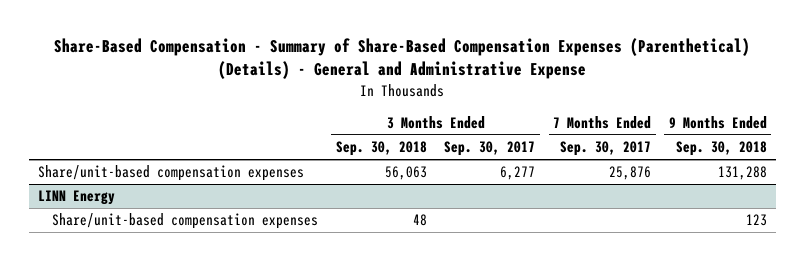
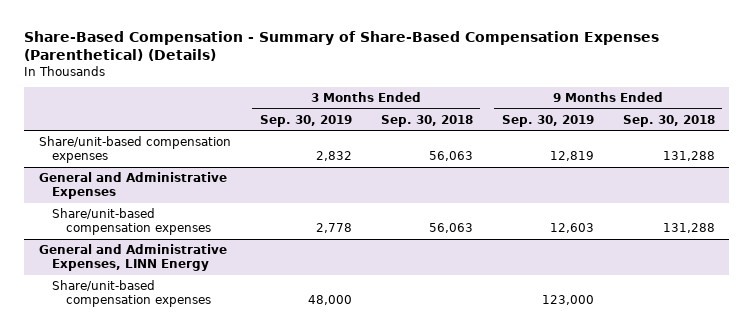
- Share-Based Compensation - Summary of Share-Based Compensation Expenses (Parenthetical) (Details) - General and Administrative Expense
+ Share-Based Compensation - Summary of Share-Based Compensation Expenses (Parenthetical) (Details)
- | 3 Months Ended Sep. 30, 2018 | 3 Months Ended Sep. 30, 2017 | 7 Months Ended Sep. 30, 2017 | 9 Months Ended Sep. 30, 2018
+ | 3 Months Ended Sep. 30, 2019 | 3 Months Ended Sep. 30, 2018 | 9 Months Ended Sep. 30, 2019 | 9 Months Ended Sep. 30, 2018
- LINN Energy
- Share/unit-based compensation expenses | 48 | | | 123
+ General and Administrative Expenses
+ Share/unit-based compensation expenses | 2,778 | 56,063 | 12,603 | 131,288
+ General and Administrative Expenses, LINN Energy
+ Share/unit-based compensation expenses | 48,000 | | 123,000 |

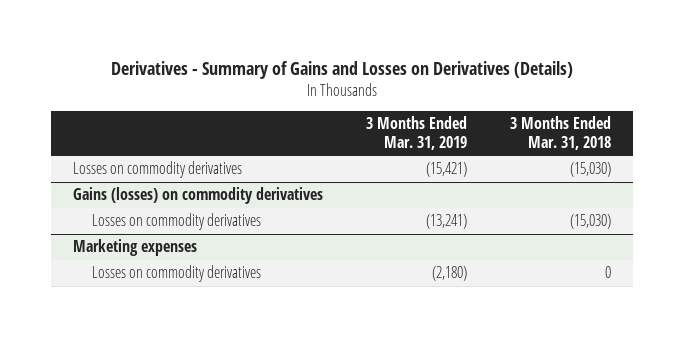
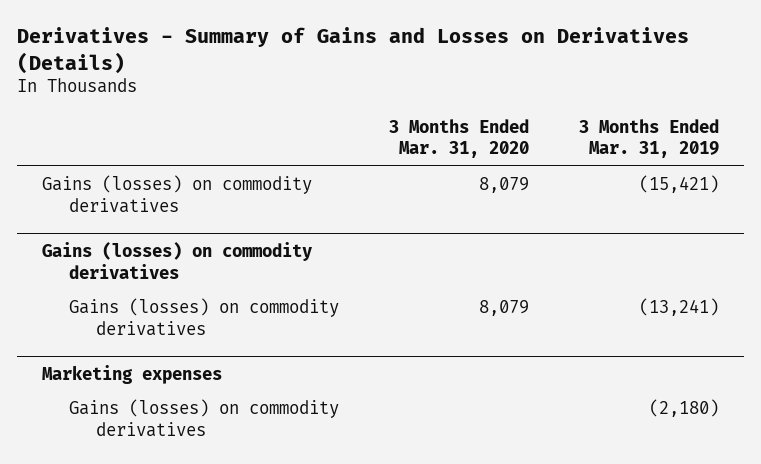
- | 3 Months Ended Mar. 31, 2019 | 3 Months Ended Mar. 31, 2018
+ | 3 Months Ended Mar. 31, 2020 | 3 Months Ended Mar. 31, 2019
- Losses on commodity derivatives | (15,421) | (15,030)
+ Gains (losses) on commodity derivatives | 8,079 | (15,421)
@ Gains (losses) on commodity derivatives
- Losses on commodity derivatives | (13,241) | (15,030)
+ Gains (losses) on commodity derivatives | 8,079 | (13,241)
@ Marketing expenses
- Losses on commodity derivatives | (2,180) | 0
+ Gains (losses) on commodity derivatives | | (2,180)

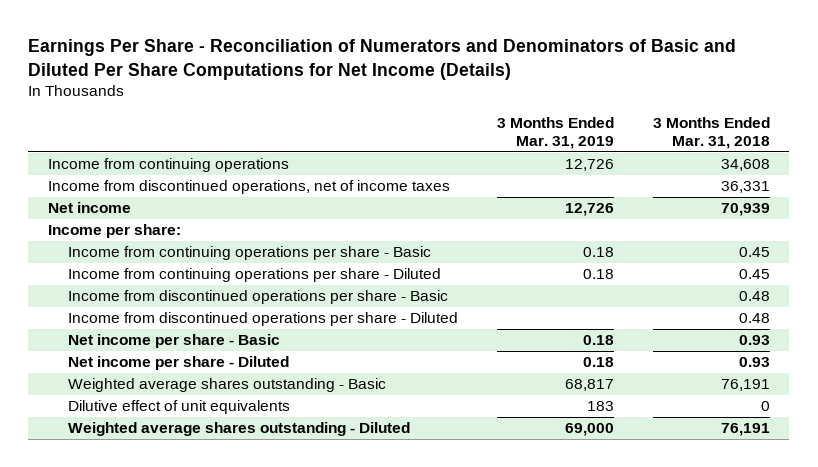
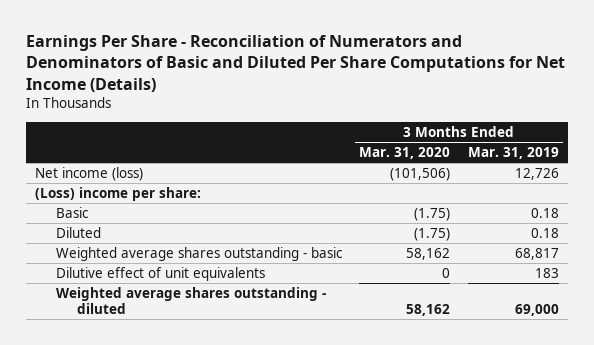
- | 3 Months Ended Mar. 31, 2019 | 3 Months Ended Mar. 31, 2018
+ | 3 Months Ended Mar. 31, 2020 | 3 Months Ended Mar. 31, 2019
- Income from continuing operations | 12,726 | 34,608
- Income from discontinued operations, net of income taxes | | 36,331
- Net income | 12,726 | 70,939
- Income per share:
- Income from continuing operations per share - Basic | 0.18 | 0.45
- Income from continuing operations per share - Diluted | 0.18 | 0.45
- Income from discontinued operations per share - Basic | | 0.48
- Income from discontinued operations per share - Diluted | | 0.48
- Net income per share - Basic | 0.18 | 0.93
- Net income per share - Diluted | 0.18 | 0.93
- Weighted average shares outstanding - Basic | 68,817 | 76,191
+ Net income (loss) | (101,506) | 12,726
+ (Loss) income per share:
+ Basic | (1.75) | 0.18
+ Diluted | (1.75) | 0.18
+ Weighted average shares outstanding - basic | 58,162 | 68,817
- Weighted average shares outstanding - Diluted | 69,000 | 76,191
+ Weighted average shares outstanding - diluted | 58,162 | 69,000

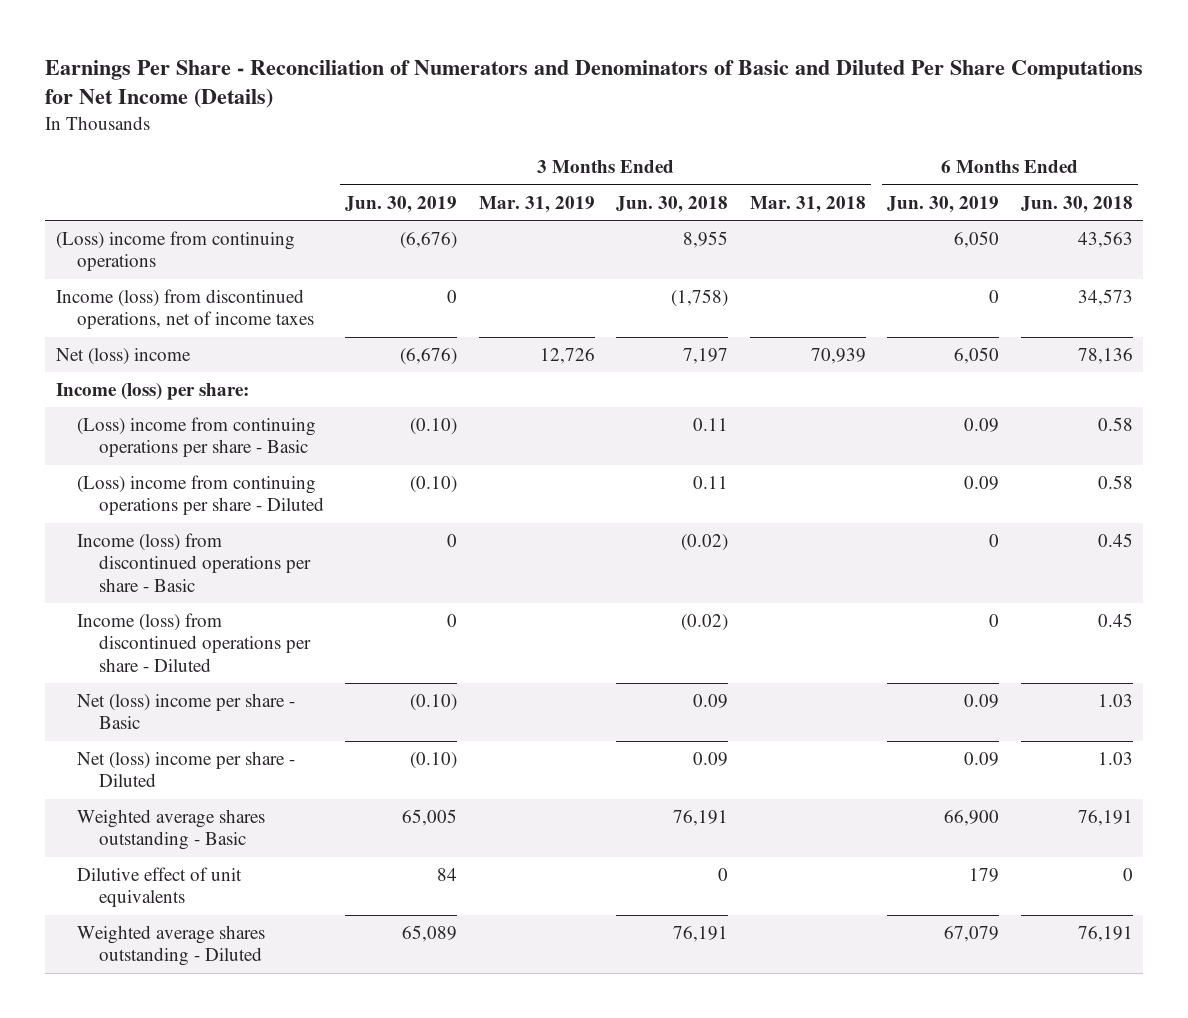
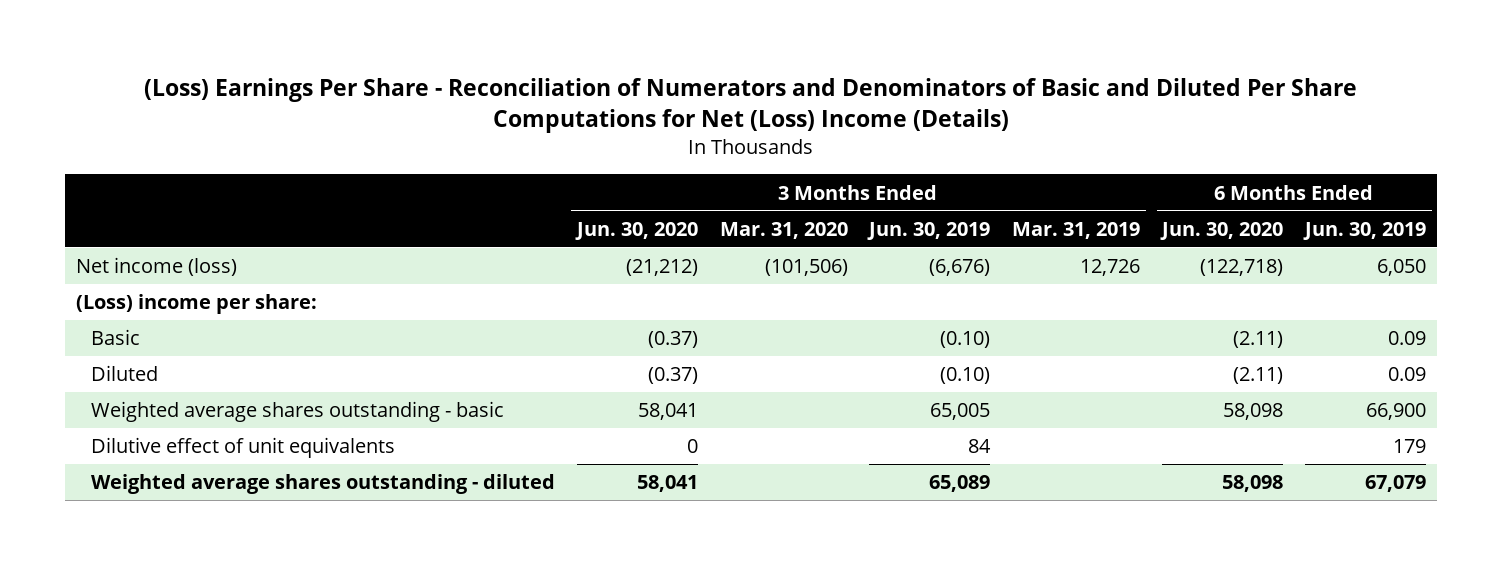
- Earnings Per Share - Reconciliation of Numerators and Denominators of Basic and Diluted Per Share Computations for Net Income (Details)
+ (Loss) Earnings Per Share - Reconciliation of Numerators and Denominators of Basic and Diluted Per Share Computations for Net (Loss) Income (Details)
- | 3 Months Ended Jun. 30, 2019 | 3 Months Ended Mar. 31, 2019 | 3 Months Ended Jun. 30, 2018 | 3 Months Ended Mar. 31, 2018 | 6 Months Ended Jun. 30, 2019 | 6 Months Ended Jun. 30, 2018
+ | 3 Months Ended Jun. 30, 2020 | 3 Months Ended Mar. 31, 2020 | 3 Months Ended Jun. 30, 2019 | 3 Months Ended Mar. 31, 2019 | 6 Months Ended Jun. 30, 2020 | 6 Months Ended Jun. 30, 2019
- (Loss) income from continuing operations | (6,676) | | 8,955 | | 6,050 | 43,563
- Income (loss) from discontinued operations, net of income taxes | 0 | | (1,758) | | 0 | 34,573
- Net (loss) income | (6,676) | 12,726 | 7,197 | 70,939 | 6,050 | 78,136
- Income (loss) per share:
- (Loss) income from continuing operations per share - Basic | (0.10) | | 0.11 | | 0.09 | 0.58
- (Loss) income from continuing operations per share - Diluted | (0.10) | | 0.11 | | 0.09 | 0.58
- Income (loss) from discontinued operations per share - Basic | 0 | | (0.02) | | 0 | 0.45
- Income (loss) from discontinued operations per share - Diluted | 0 | | (0.02) | | 0 | 0.45
- Net (loss) income per share - Basic | (0.10) | | 0.09 | | 0.09 | 1.03
- Net (loss) income per share - Diluted | (0.10) | | 0.09 | | 0.09 | 1.03
- Weighted average shares outstanding - Basic | 65,005 | | 76,191 | | 66,900 | 76,191
+ Net income (loss) | (21,212) | (101,506) | (6,676) | 12,726 | (122,718) | 6,050
+ (Loss) income per share:
+ Basic | (0.37) | | (0.10) | | (2.11) | 0.09
+ Diluted | (0.37) | | (0.10) | | (2.11) | 0.09
+ Weighted average shares outstanding - basic | 58,041 | | 65,005 | | 58,098 | 66,900
- Weighted average shares outstanding - Diluted | 65,089 | | 76,191 | | 67,079 | 76,191
+ Weighted average shares outstanding - diluted | 58,041 | | 65,089 | | 58,098 | 67,079

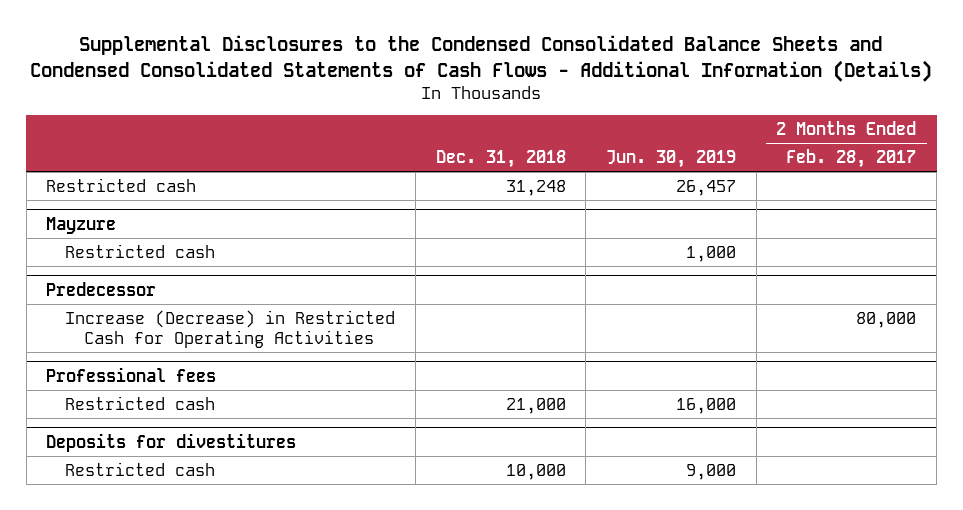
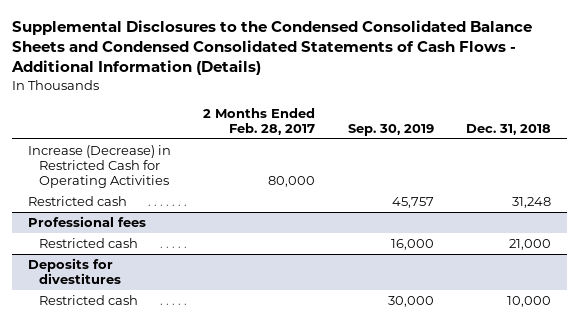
- | Dec. 31, 2018 | Jun. 30, 2019 | 2 Months Ended Feb. 28, 2017
+ | 2 Months Ended Feb. 28, 2017 | Sep. 30, 2019 | Dec. 31, 2018
- Mayzure
- Restricted cash | | 1,000 |
- Predecessor
moved down: Restricted cash | | 45,757 | 31,248

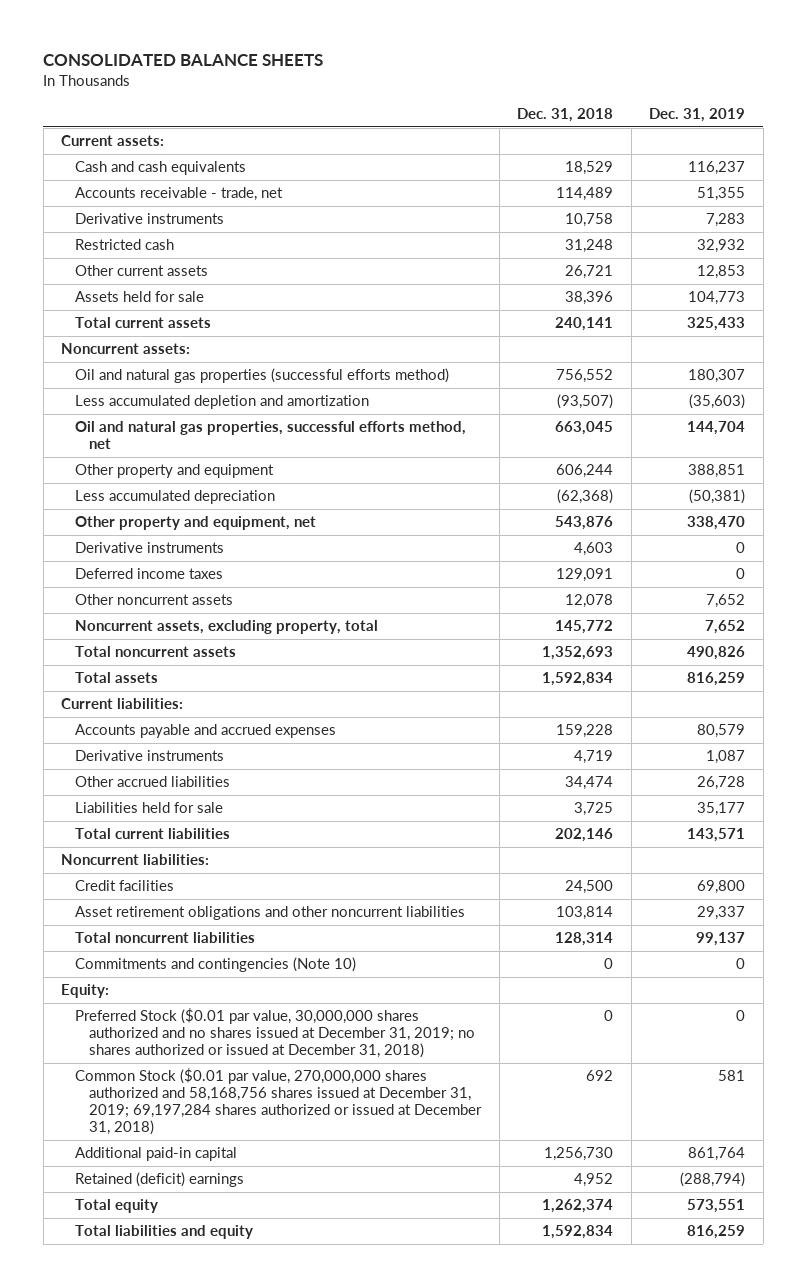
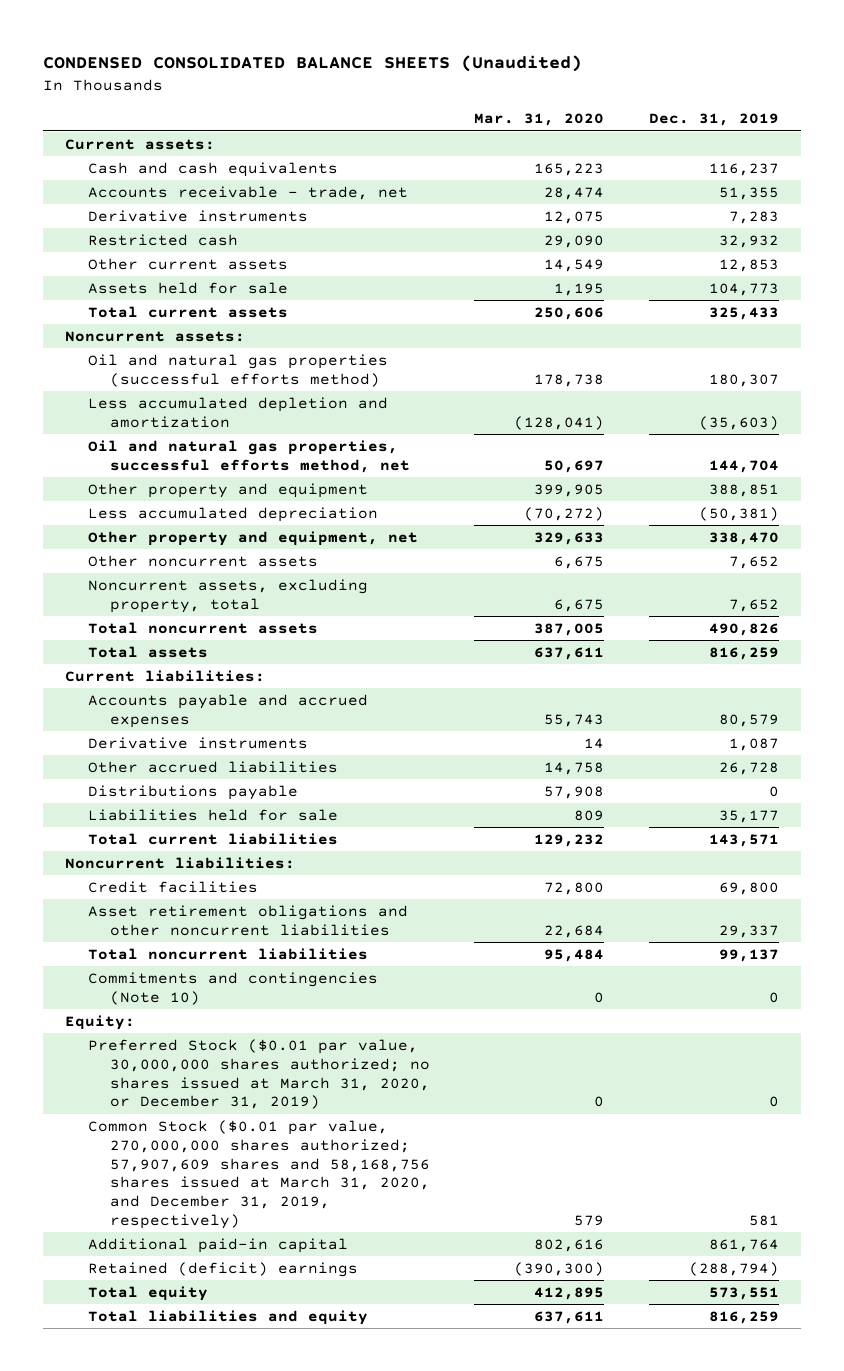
- CONSOLIDATED BALANCE SHEETS
+ CONDENSED CONSOLIDATED BALANCE SHEETS (Unaudited)
- | Dec. 31, 2018 | Dec. 31, 2019
+ | Mar. 31, 2020 | Dec. 31, 2019
- Derivative instruments | 4,603 | 0
- Deferred income taxes | 129,091 | 0
+ Distributions payable | 57,908 | 0
- Preferred Stock ($0.01 par value, 30,000,000 shares authorized and no shares issued at December 31, 2019; no shares authorized or issued at December 31, 2018) | 0 | 0
- Common Stock ($0.01 par value, 270,000,000 shares authorized and 58,168,756 shares issued at December 31, 2019; 69,197,284 shares authorized or issued at December 31, 2018) | 692 | 581
+ Preferred Stock ($0.01 par value, 30,000,000 shares authorized; no shares issued at March 31, 2020, or December 31, 2019) | 0 | 0
+ Common Stock ($0.01 par value, 270,000,000 shares authorized; 57,907,609 shares and 58,168,756 shares issued at March 31, 2020, and December 31, 2019, respectively) | 579 | 581

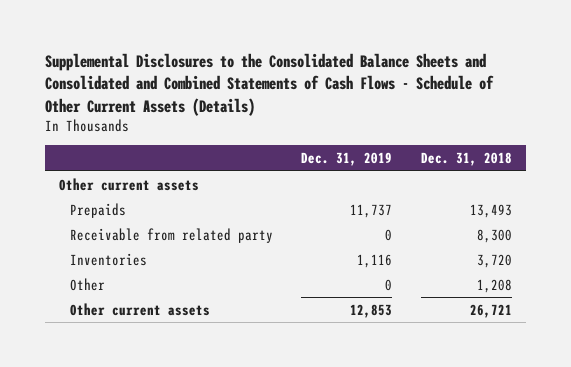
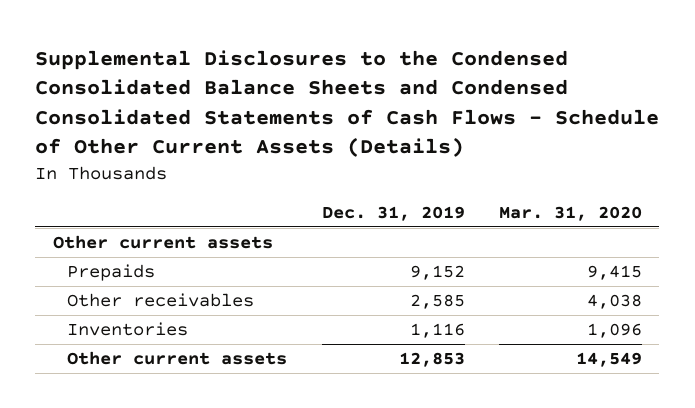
- Supplemental Disclosures to the Consolidated Balance Sheets and Consolidated and Combined Statements of Cash Flows - Schedule of Other Current Assets (Details)
+ Supplemental Disclosures to the Condensed Consolidated Balance Sheets and Condensed Consolidated Statements of Cash Flows - Schedule of Other Current Assets (Details)
- | Dec. 31, 2019 | Dec. 31, 2018
+ | Dec. 31, 2019 | Mar. 31, 2020
- Prepaids | 11,737 | 13,493
- Receivable from related party | 0 | 8,300
+ Prepaids | 9,152 | 9,415
+ Other receivables | 2,585 | 4,038
- Other | 0 | 1,208

